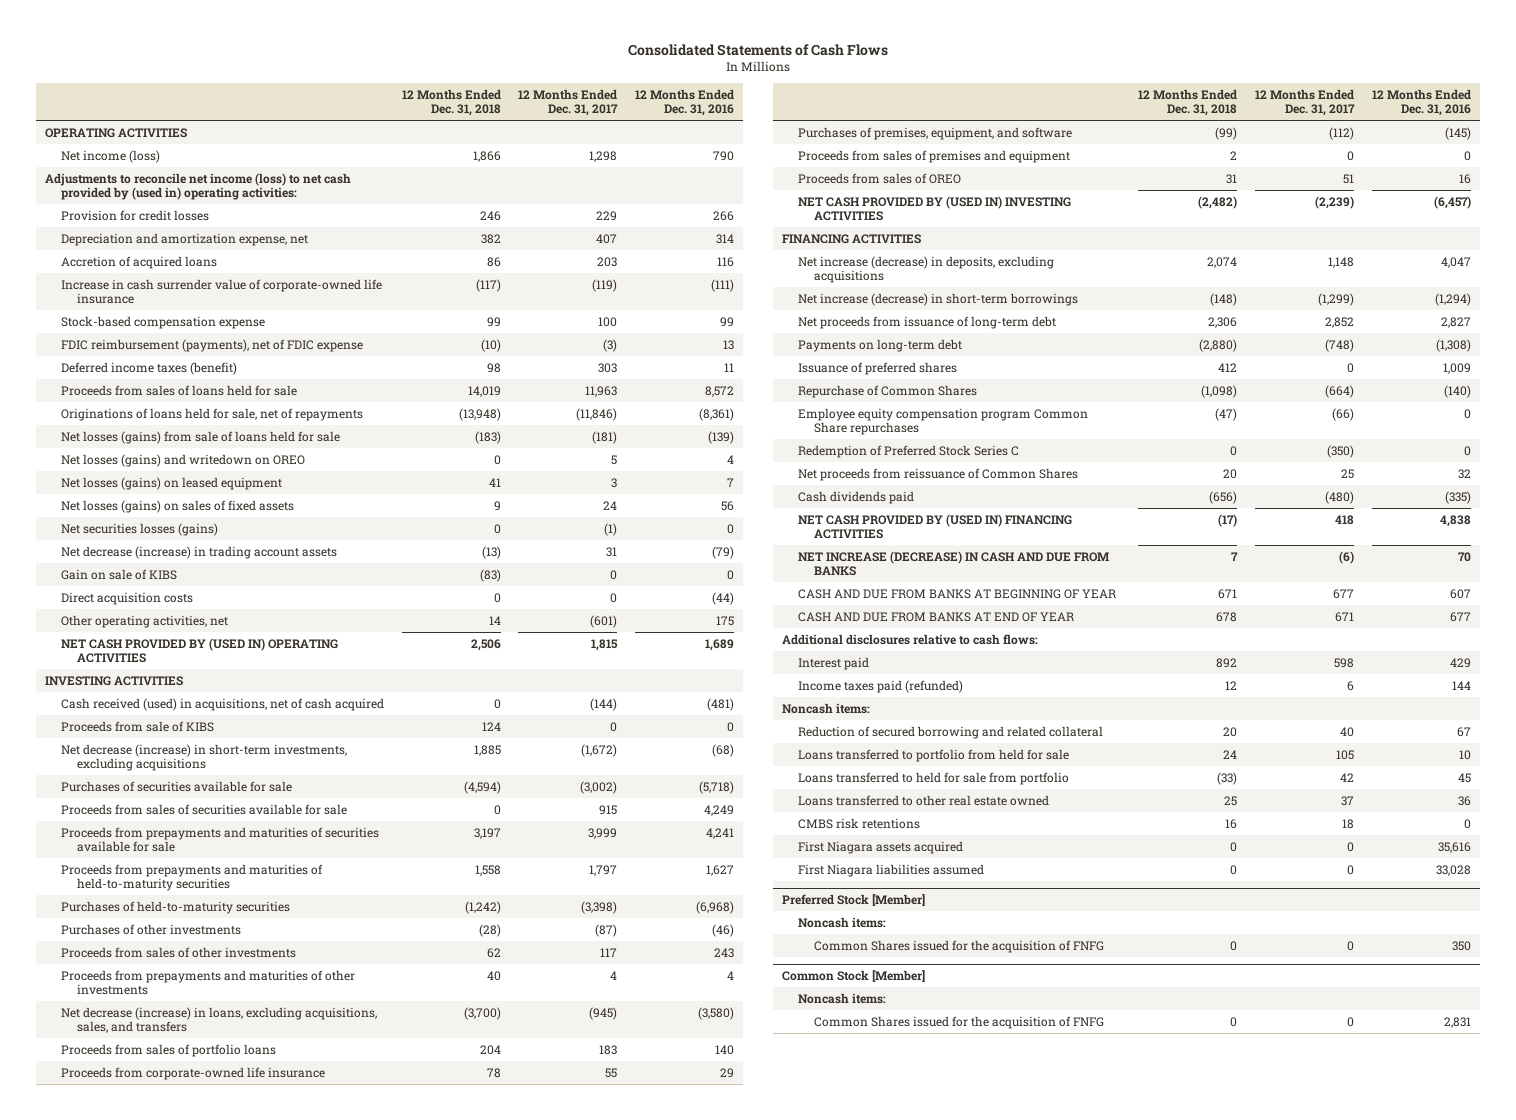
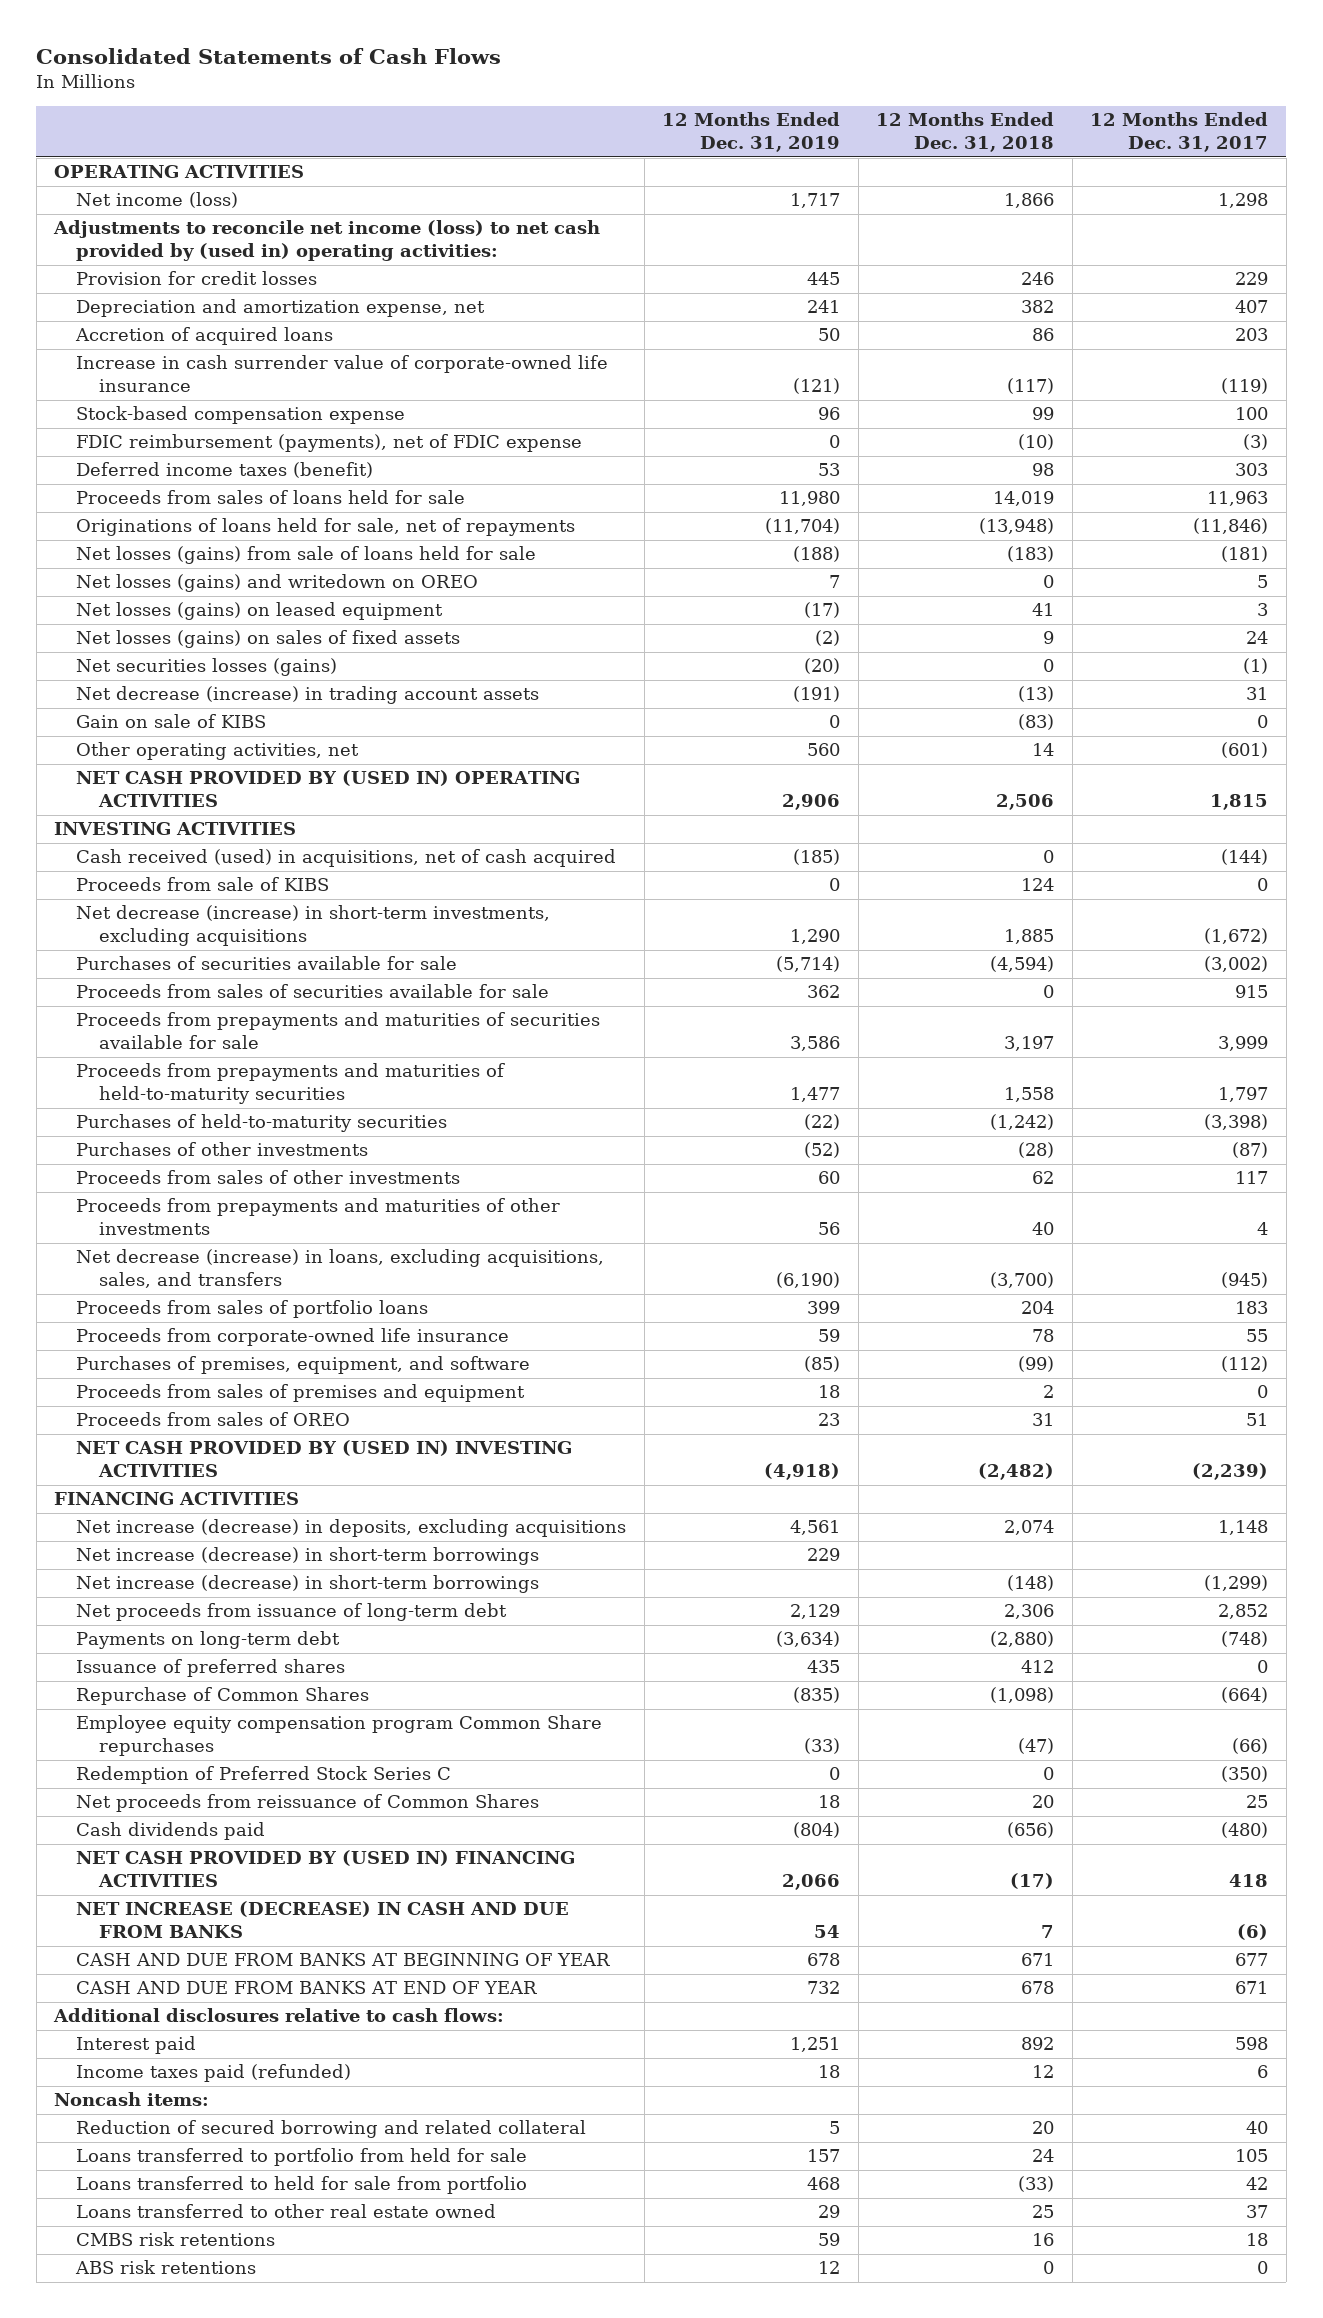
- | 12 Months Ended Dec. 31, 2018 | 12 Months Ended Dec. 31, 2017 | 12 Months Ended Dec. 31, 2016
+ | 12 Months Ended Dec. 31, 2019 | 12 Months Ended Dec. 31, 2018 | 12 Months Ended Dec. 31, 2017
- Direct acquisition costs | 0 | 0 | (44)
+ Net increase (decrease) in short-term borrowings | 229 | |
- First Niagara assets acquired | 0 | 0 | 35,616
- First Niagara liabilities assumed | 0 | 0 | 33,028
- Preferred Stock [Member]
- Noncash items:
- Common Shares issued for the acquisition of FNFG | 0 | 0 | 350
- Common Stock [Member]
- Noncash items:
- Common Shares issued for the acquisition of FNFG | 0 | 0 | 2,831
+ ABS risk retentions | 12 | 0 | 0

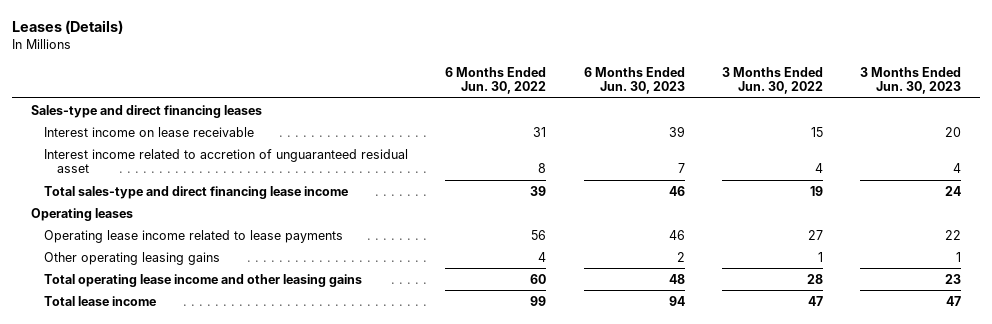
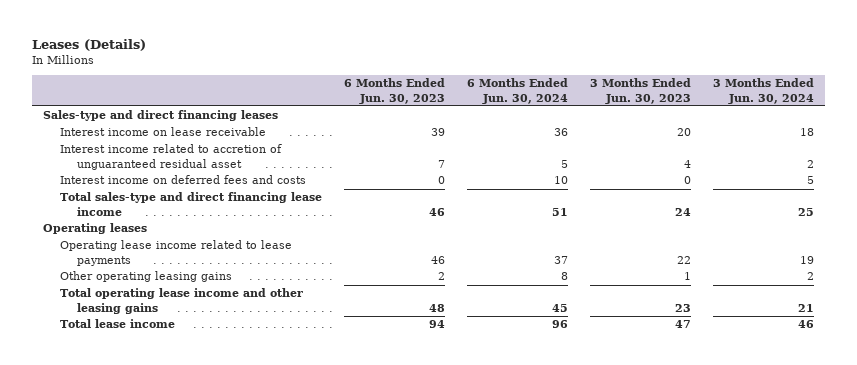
- | 6 Months Ended Jun. 30, 2022 | 6 Months Ended Jun. 30, 2023 | 3 Months Ended Jun. 30, 2022 | 3 Months Ended Jun. 30, 2023
+ | 6 Months Ended Jun. 30, 2023 | 6 Months Ended Jun. 30, 2024 | 3 Months Ended Jun. 30, 2023 | 3 Months Ended Jun. 30, 2024
+ Interest income on deferred fees and costs | 0 | 10 | 0 | 5

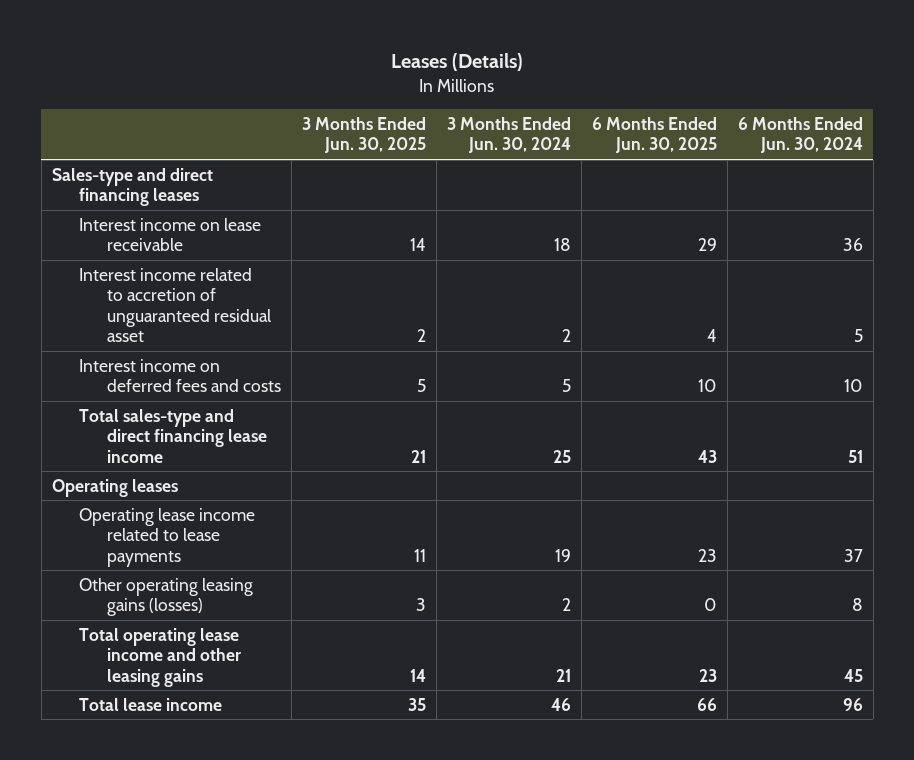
- | 6 Months Ended Jun. 30, 2023 | 6 Months Ended Jun. 30, 2024 | 3 Months Ended Jun. 30, 2023 | 3 Months Ended Jun. 30, 2024
+ | 3 Months Ended Jun. 30, 2025 | 3 Months Ended Jun. 30, 2024 | 6 Months Ended Jun. 30, 2025 | 6 Months Ended Jun. 30, 2024
- Other operating leasing gains | 2 | 8 | 1 | 2
+ Other operating leasing gains (losses) | 3 | 2 | 0 | 8

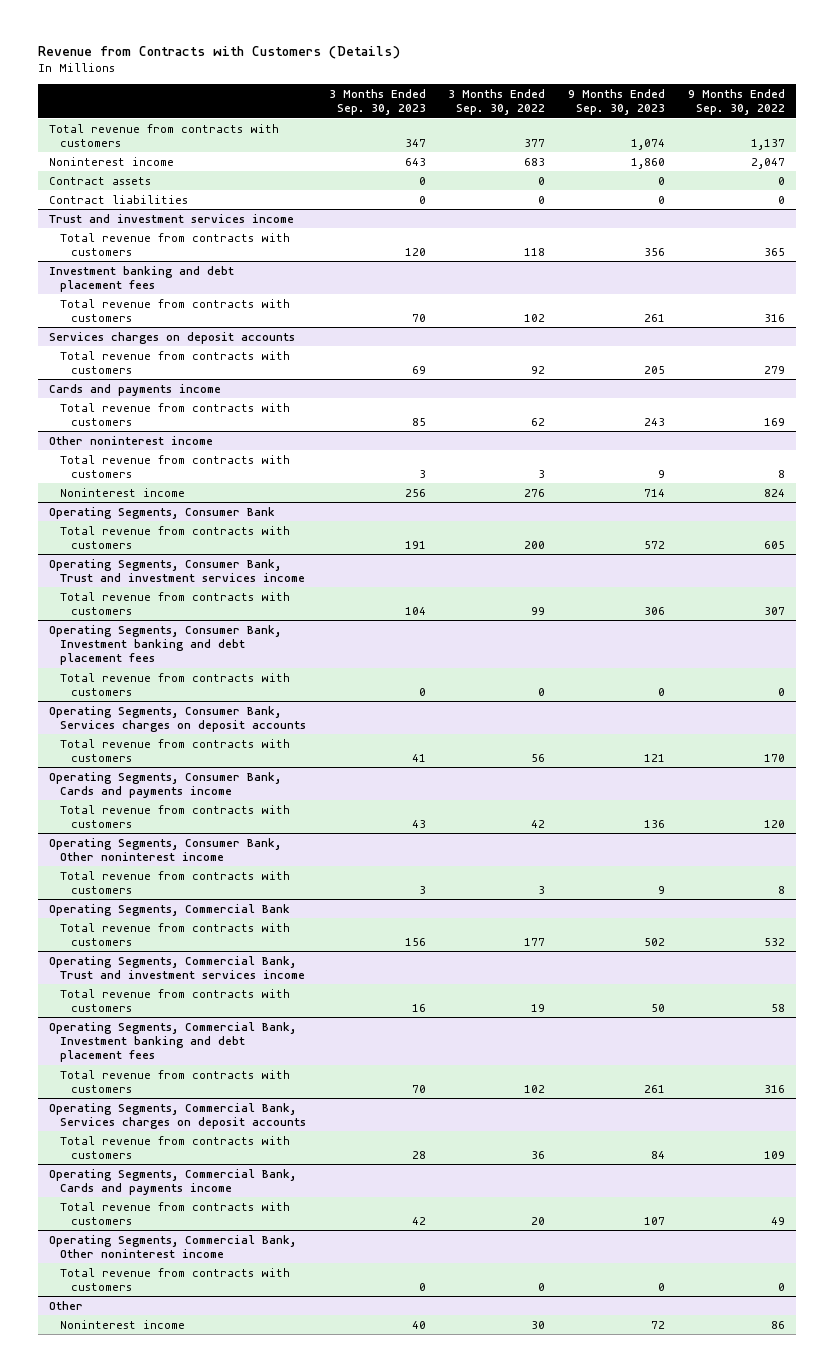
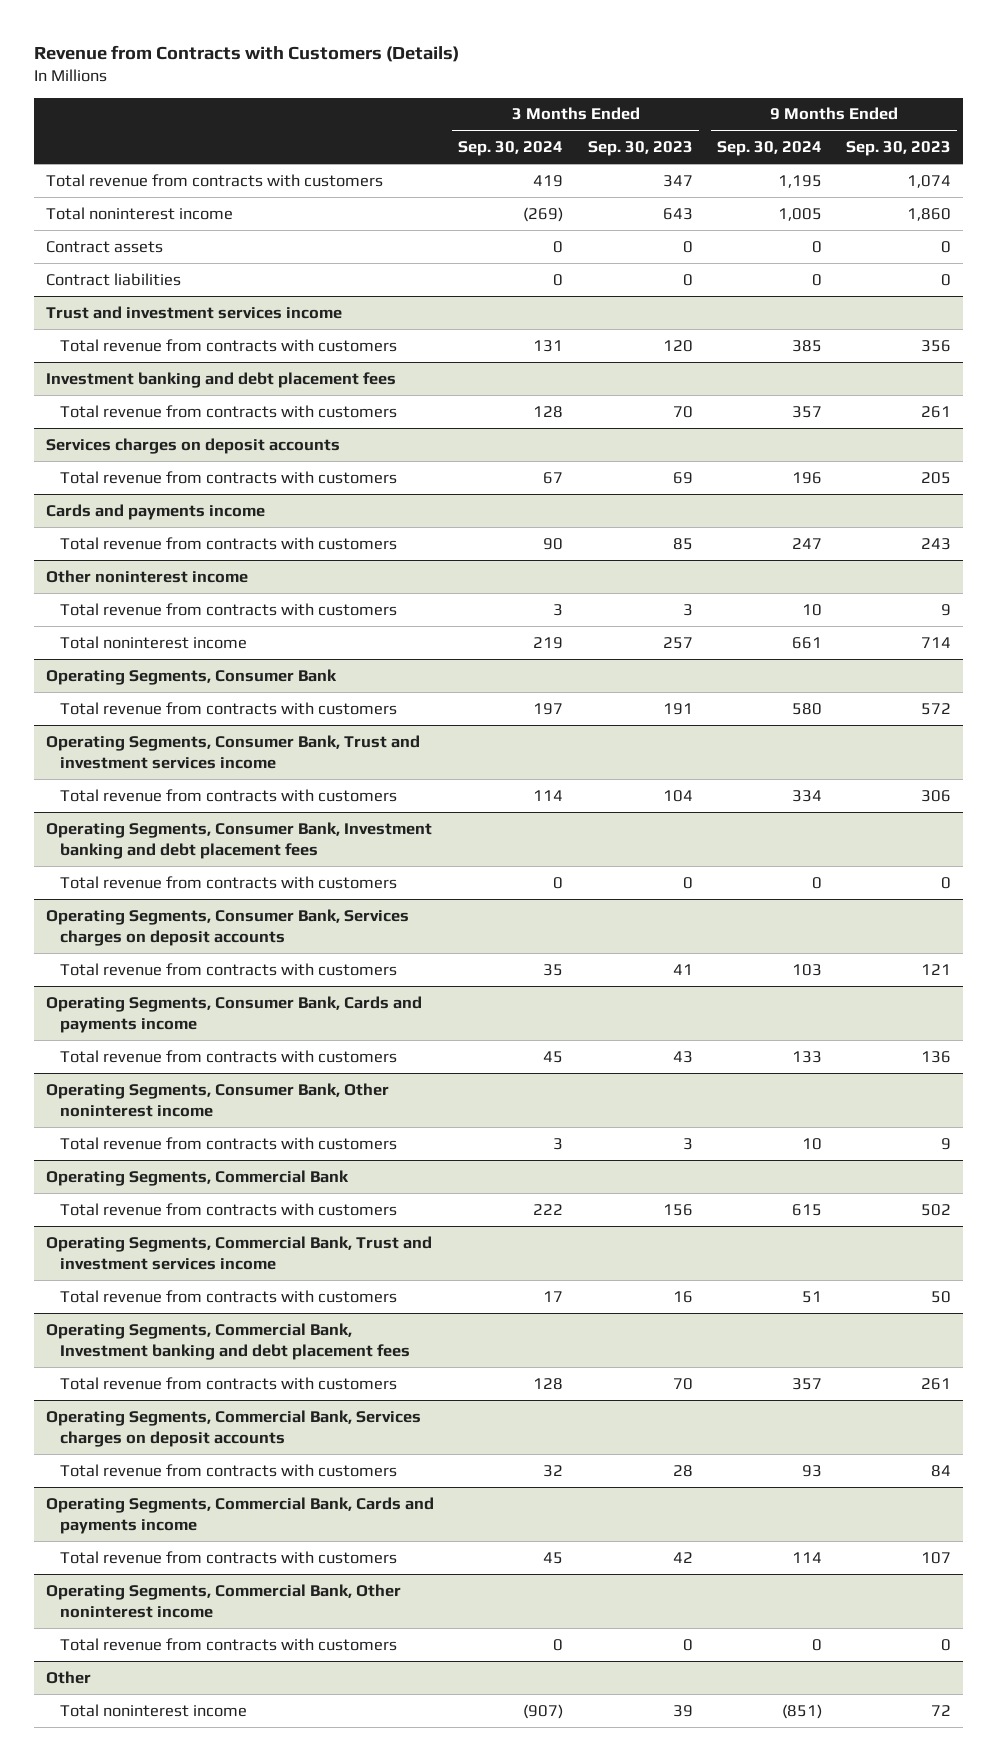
- | 3 Months Ended Sep. 30, 2023 | 3 Months Ended Sep. 30, 2022 | 9 Months Ended Sep. 30, 2023 | 9 Months Ended Sep. 30, 2022
+ | 3 Months Ended Sep. 30, 2024 | 3 Months Ended Sep. 30, 2023 | 9 Months Ended Sep. 30, 2024 | 9 Months Ended Sep. 30, 2023
- Noninterest income | 643 | 683 | 1,860 | 2,047
+ Total noninterest income | (269) | 643 | 1,005 | 1,860
@ Other noninterest income
- Noninterest income | 256 | 276 | 714 | 824
+ Total noninterest income | 219 | 257 | 661 | 714
@ Other
- Noninterest income | 40 | 30 | 72 | 86
+ Total noninterest income | (907) | 39 | (851) | 72

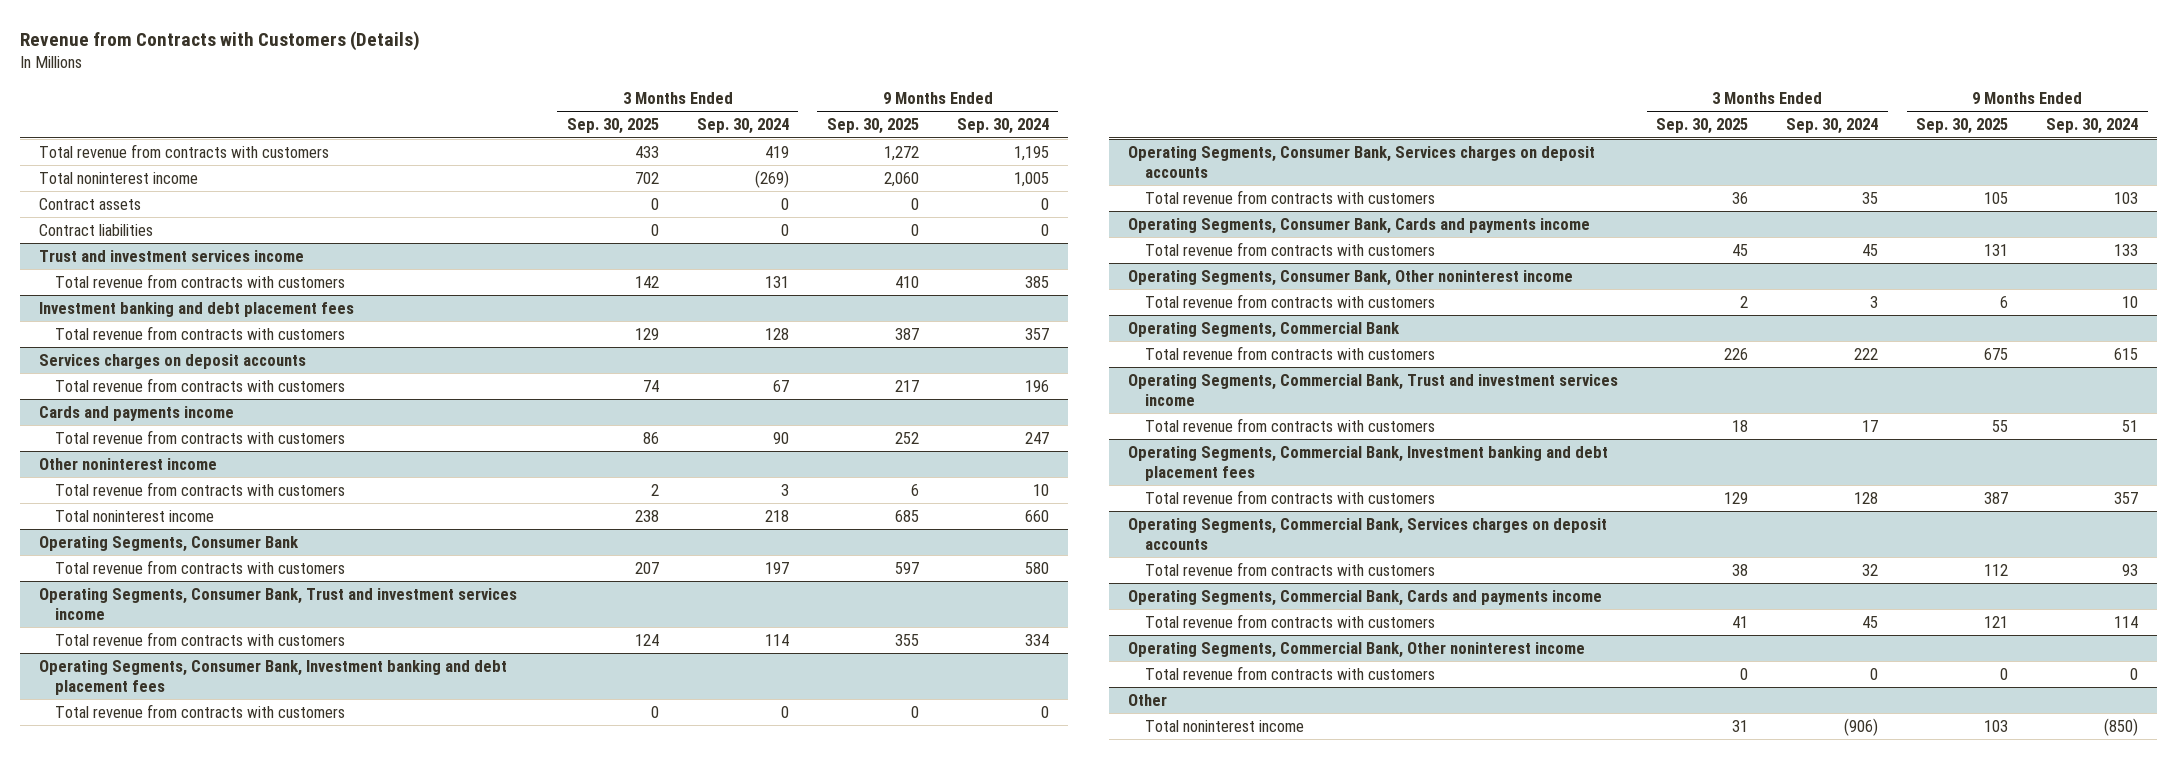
- | 3 Months Ended Sep. 30, 2024 | 3 Months Ended Sep. 30, 2023 | 9 Months Ended Sep. 30, 2024 | 9 Months Ended Sep. 30, 2023
+ | 3 Months Ended Sep. 30, 2025 | 3 Months Ended Sep. 30, 2024 | 9 Months Ended Sep. 30, 2025 | 9 Months Ended Sep. 30, 2024
@ Other noninterest income
- Total noninterest income | 219 | 257 | 661 | 714
+ Total noninterest income | 238 | 218 | 685 | 660
@ Other
- Total noninterest income | (907) | 39 | (851) | 72
+ Total noninterest income | 31 | (906) | 103 | (850)

